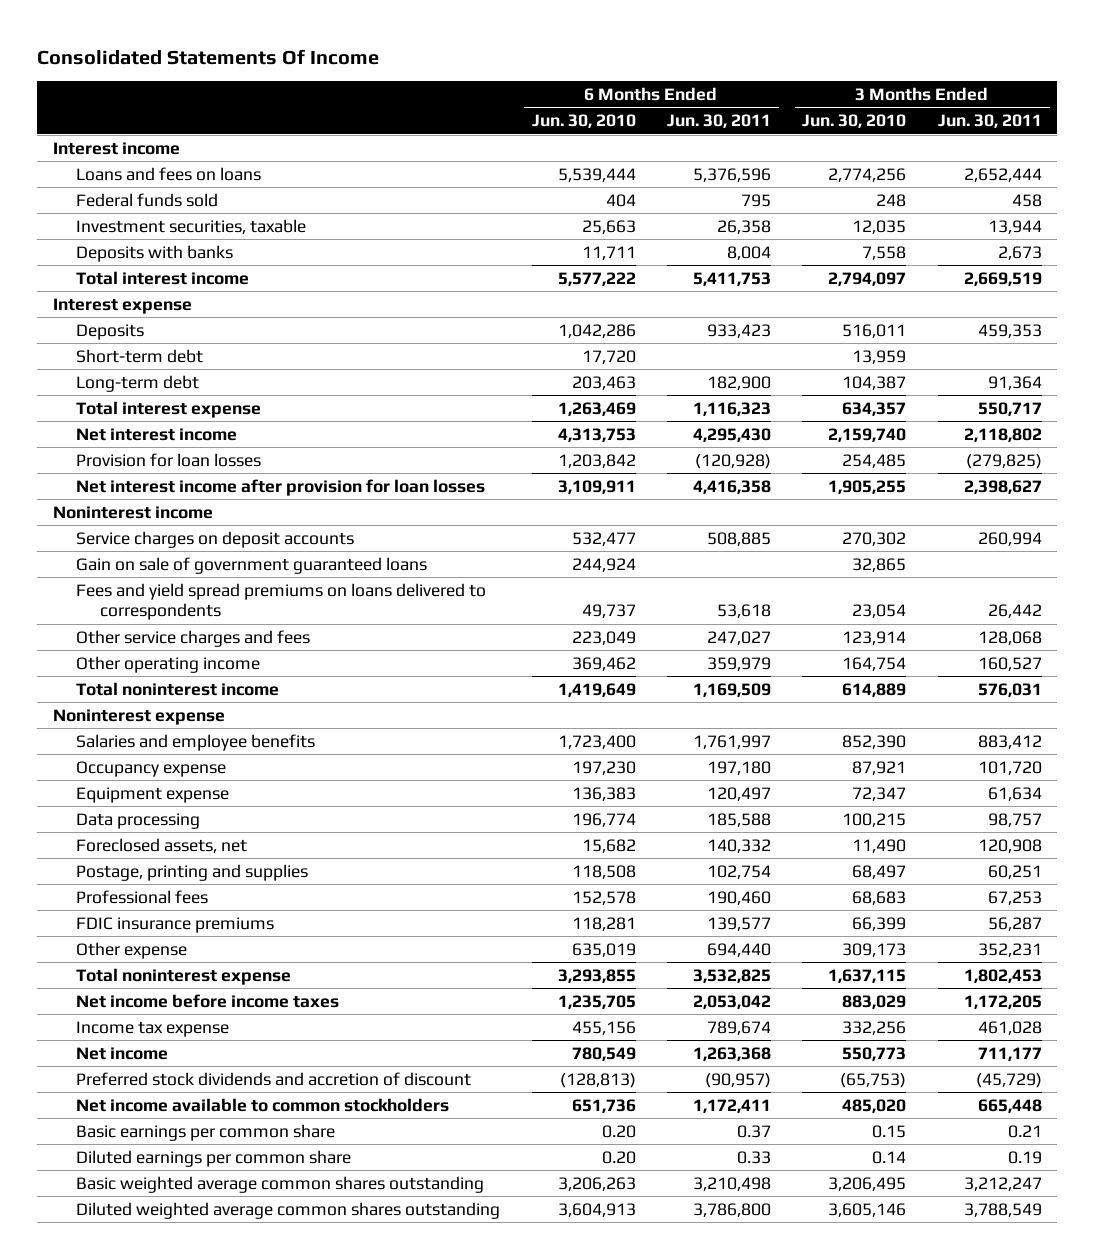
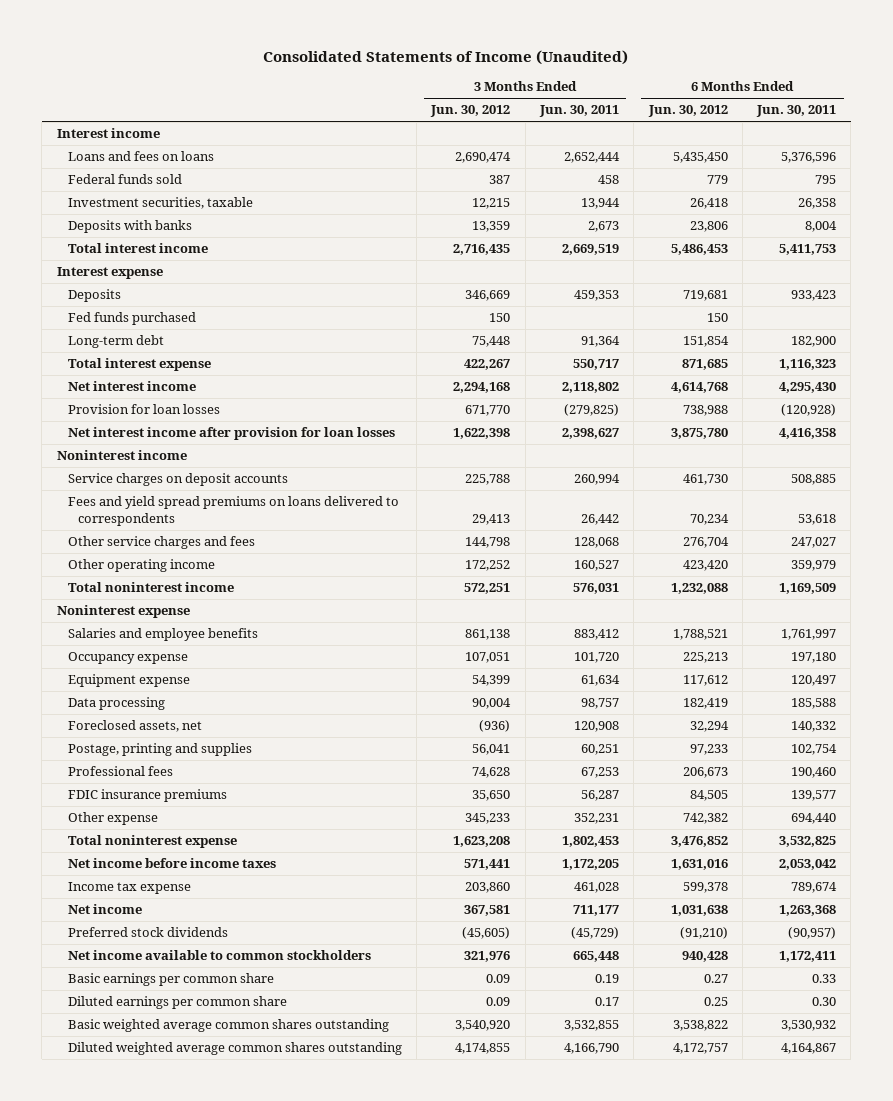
- Consolidated Statements Of Income
+ Consolidated Statements of Income (Unaudited)
- | 6 Months Ended Jun. 30, 2010 | 6 Months Ended Jun. 30, 2011 | 3 Months Ended Jun. 30, 2010 | 3 Months Ended Jun. 30, 2011
+ | 3 Months Ended Jun. 30, 2012 | 3 Months Ended Jun. 30, 2011 | 6 Months Ended Jun. 30, 2012 | 6 Months Ended Jun. 30, 2011
- Short-term debt | 17,720 | | 13,959 |
+ Fed funds purchased | 150 | | 150 |
- Gain on sale of government guaranteed loans | 244,924 | | 32,865 |
- Preferred stock dividends and accretion of discount | (128,813) | (90,957) | (65,753) | (45,729)
+ Preferred stock dividends | (45,605) | (45,729) | (91,210) | (90,957)
- Basic earnings per common share | 0.20 | 0.37 | 0.15 | 0.21
- Diluted earnings per common share | 0.20 | 0.33 | 0.14 | 0.19
- Basic weighted average common shares outstanding | 3,206,263 | 3,210,498 | 3,206,495 | 3,212,247
- Diluted weighted average common shares outstanding | 3,604,913 | 3,786,800 | 3,605,146 | 3,788,549
+ Basic earnings per common share | 0.09 | 0.19 | 0.27 | 0.33
+ Diluted earnings per common share | 0.09 | 0.17 | 0.25 | 0.30
+ Basic weighted average common shares outstanding | 3,540,920 | 3,532,855 | 3,538,822 | 3,530,932
+ Diluted weighted average common shares outstanding | 4,174,855 | 4,166,790 | 4,172,757 | 4,164,867

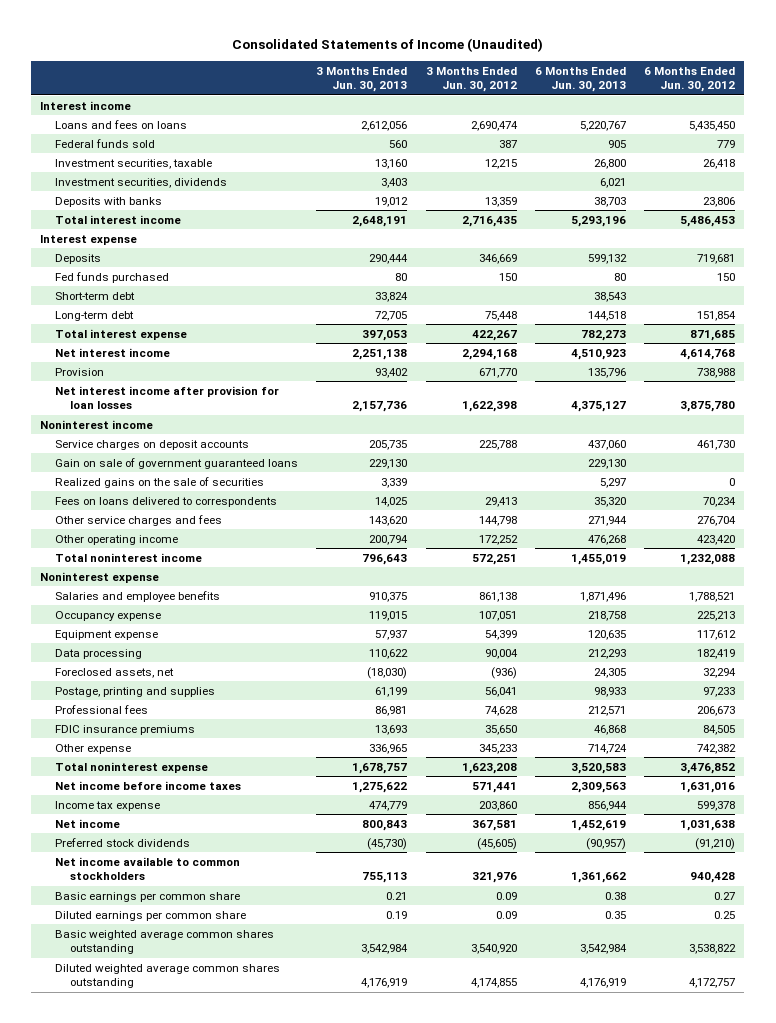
- | 3 Months Ended Jun. 30, 2012 | 3 Months Ended Jun. 30, 2011 | 6 Months Ended Jun. 30, 2012 | 6 Months Ended Jun. 30, 2011
+ | 3 Months Ended Jun. 30, 2013 | 3 Months Ended Jun. 30, 2012 | 6 Months Ended Jun. 30, 2013 | 6 Months Ended Jun. 30, 2012
+ Investment securities, dividends | 3,403 | | 6,021 |
+ Short-term debt | 33,824 | | 38,543 |
- Provision for loan losses | 671,770 | (279,825) | 738,988 | (120,928)
+ Provision | 93,402 | 671,770 | 135,796 | 738,988
- Fees and yield spread premiums on loans delivered to correspondents | 29,413 | 26,442 | 70,234 | 53,618
+ Gain on sale of government guaranteed loans | 229,130 | | 229,130 |
+ Realized gains on the sale of securities | 3,339 | | 5,297 | 0
+ Fees on loans delivered to correspondents | 14,025 | 29,413 | 35,320 | 70,234

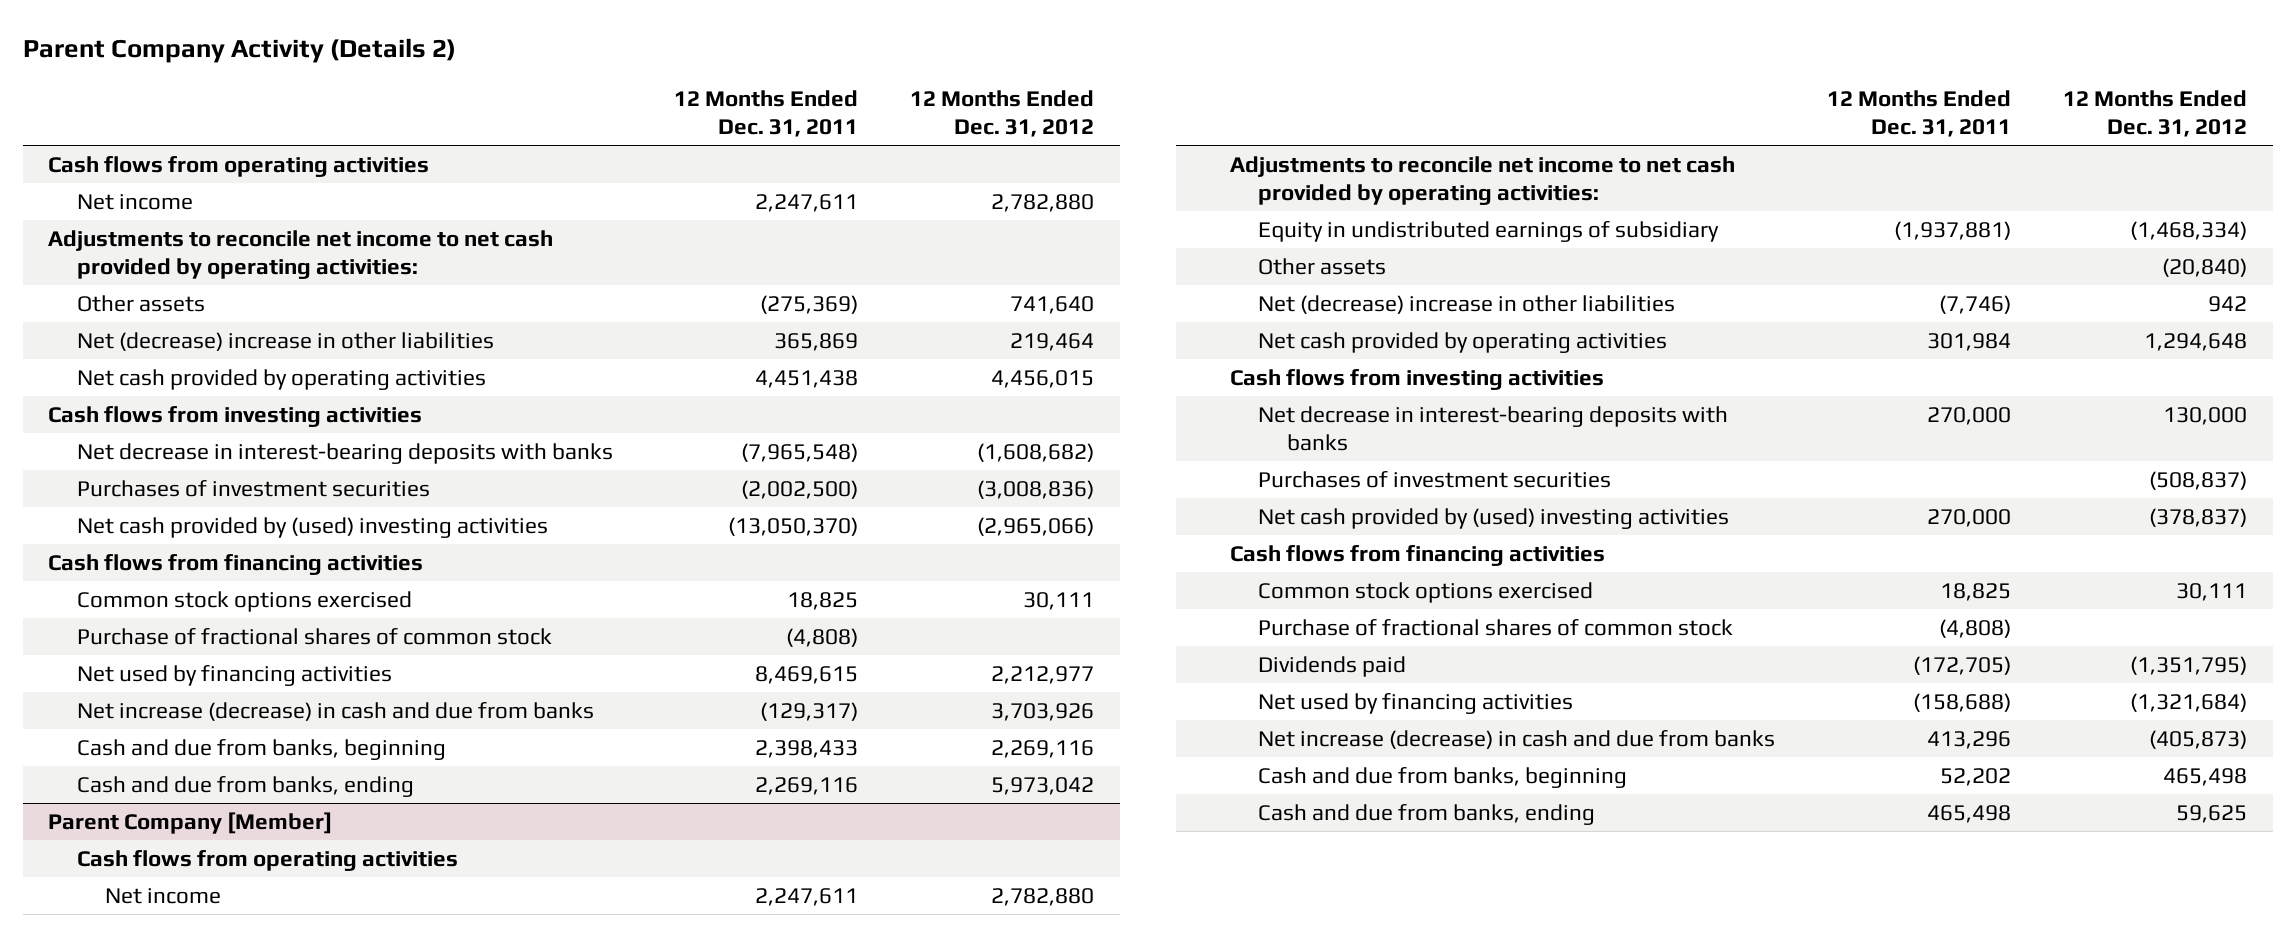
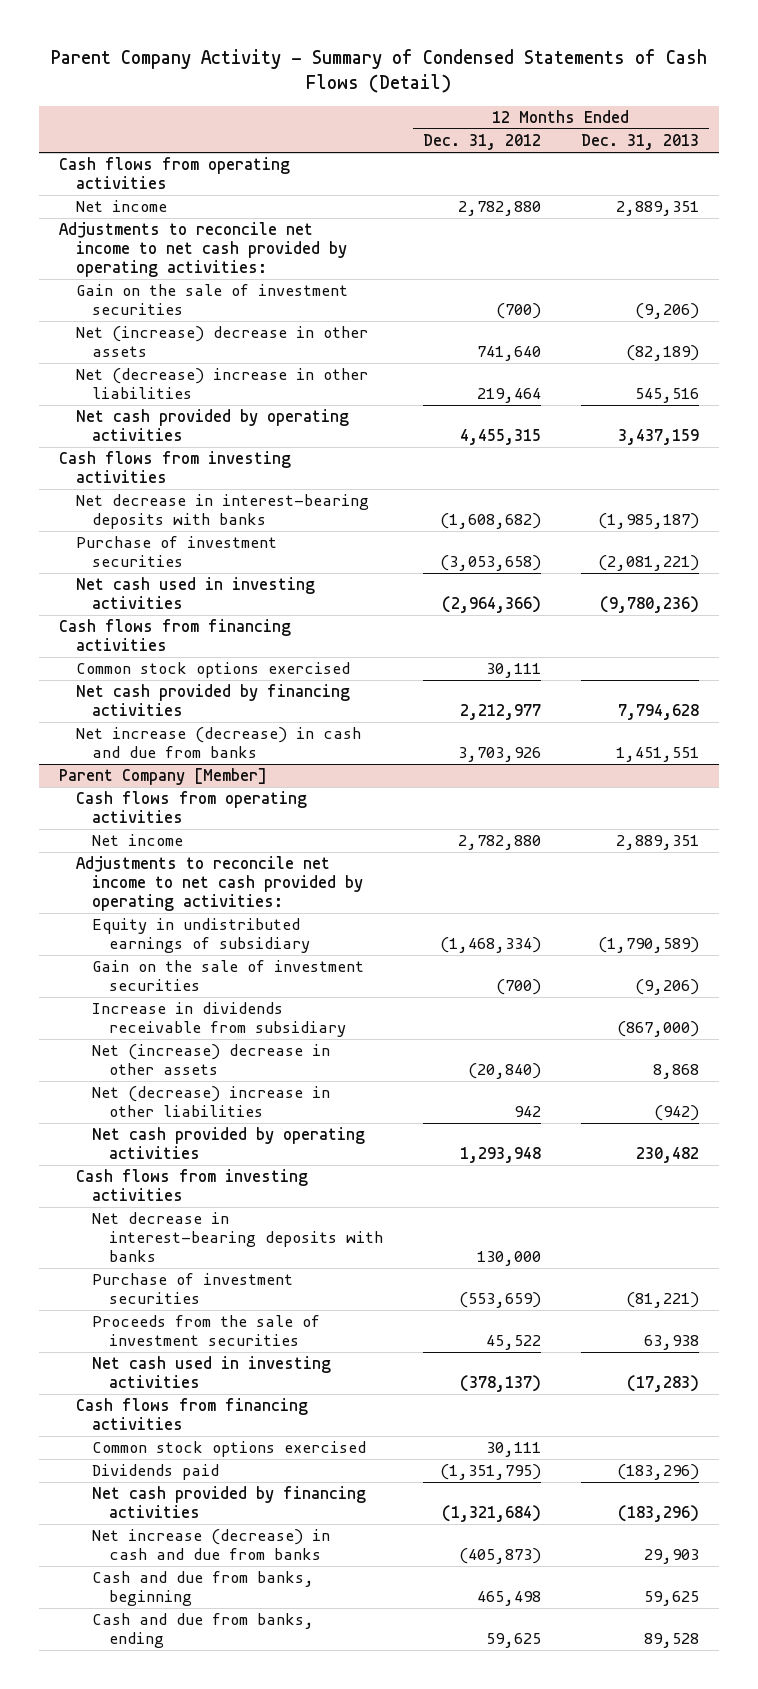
- Parent Company Activity (Details 2)
+ Parent Company Activity - Summary of Condensed Statements of Cash Flows (Detail)
- | 12 Months Ended Dec. 31, 2011 | 12 Months Ended Dec. 31, 2012
+ | 12 Months Ended Dec. 31, 2012 | 12 Months Ended Dec. 31, 2013
- Other assets | (275,369) | 741,640
+ Gain on the sale of investment securities | (700) | (9,206)
+ Net (increase) decrease in other assets | 741,640 | (82,189)
- Net cash provided by operating activities | 4,451,438 | 4,456,015
+ Net cash provided by operating activities | 4,455,315 | 3,437,159
- Purchases of investment securities | (2,002,500) | (3,008,836)
- Net cash provided by (used) investing activities | (13,050,370) | (2,965,066)
+ Purchase of investment securities | (3,053,658) | (2,081,221)
+ Net cash used in investing activities | (2,964,366) | (9,780,236)
- Purchase of fractional shares of common stock | (4,808) |
- Net used by financing activities | 8,469,615 | 2,212,977
+ Net cash provided by financing activities | 2,212,977 | 7,794,628
- Cash and due from banks, beginning | 2,398,433 | 2,269,116
- Cash and due from banks, ending | 2,269,116 | 5,973,042
@ Parent Company [Member]
- Other assets | | (20,840)
+ Gain on the sale of investment securities | (700) | (9,206)
+ Increase in dividends receivable from subsidiary | | (867,000)
+ Net (increase) decrease in other assets | (20,840) | 8,868
- Net cash provided by operating activities | 301,984 | 1,294,648
+ Net cash provided by operating activities | 1,293,948 | 230,482
- Purchases of investment securities | | (508,837)
- Net cash provided by (used) investing activities | 270,000 | (378,837)
+ Purchase of investment securities | (553,659) | (81,221)
+ Proceeds from the sale of investment securities | 45,522 | 63,938
+ Net cash used in investing activities | (378,137) | (17,283)
- Purchase of fractional shares of common stock | (4,808) |
- Net used by financing activities | (158,688) | (1,321,684)
+ Net cash provided by financing activities | (1,321,684) | (183,296)

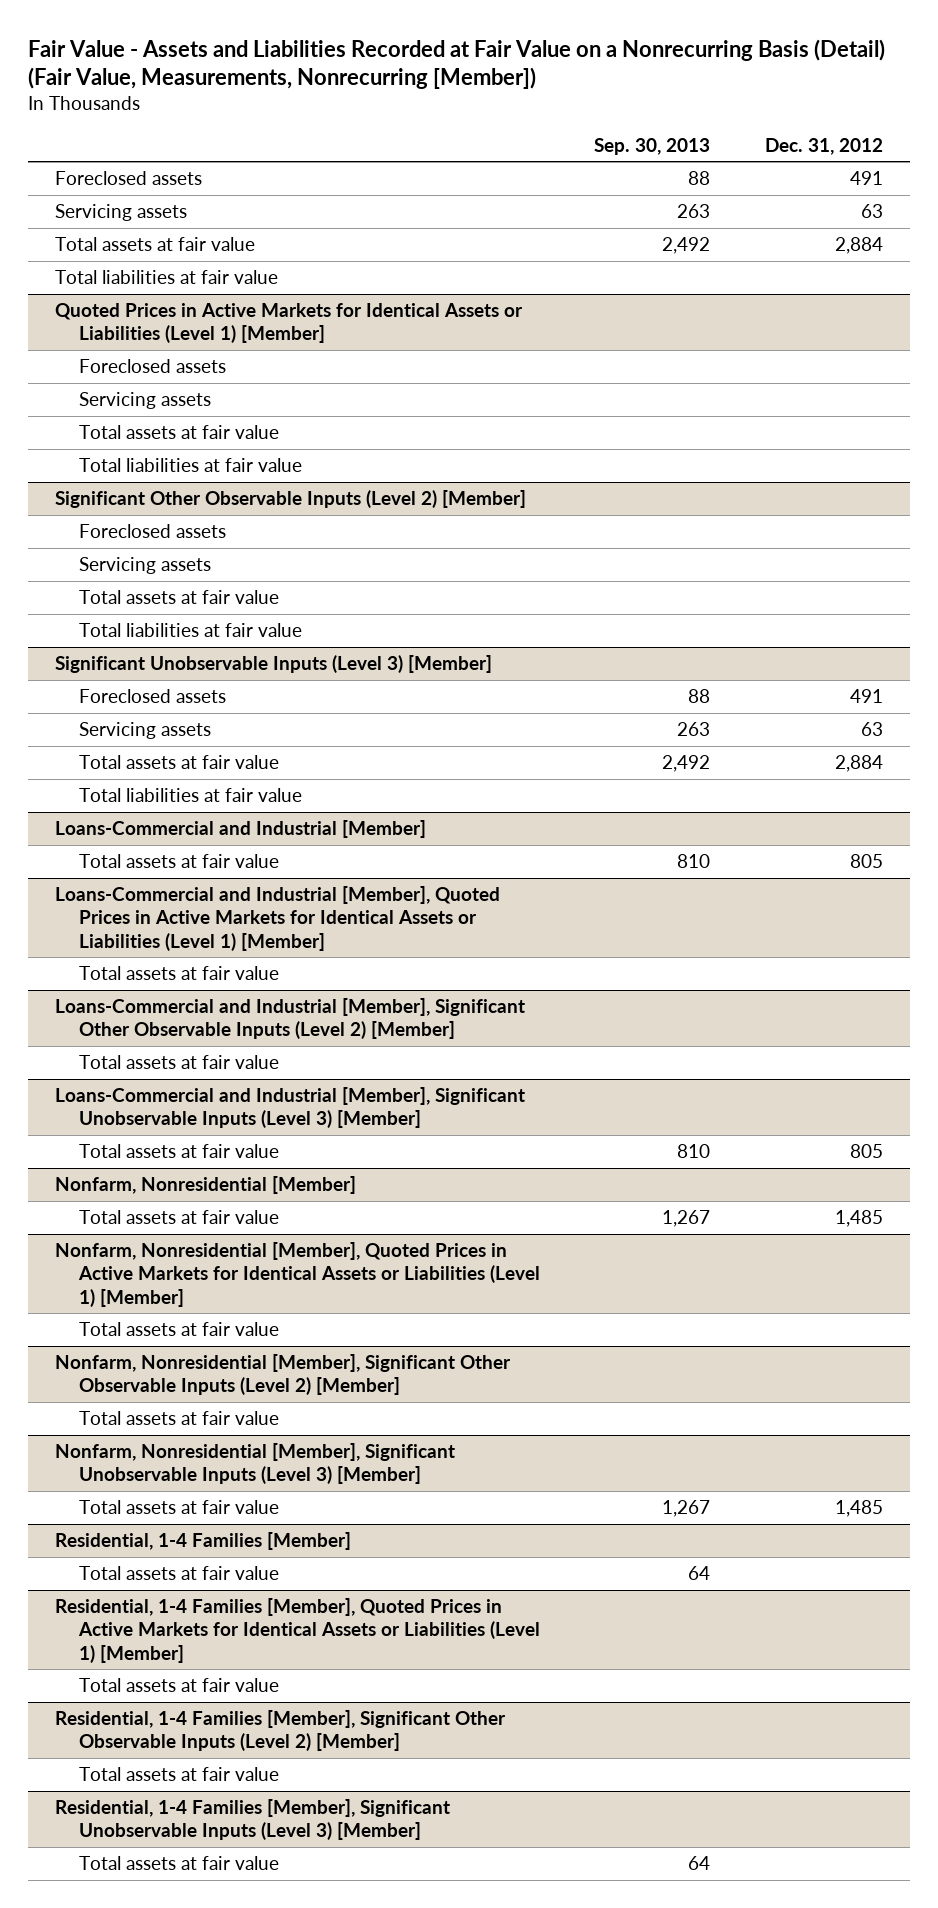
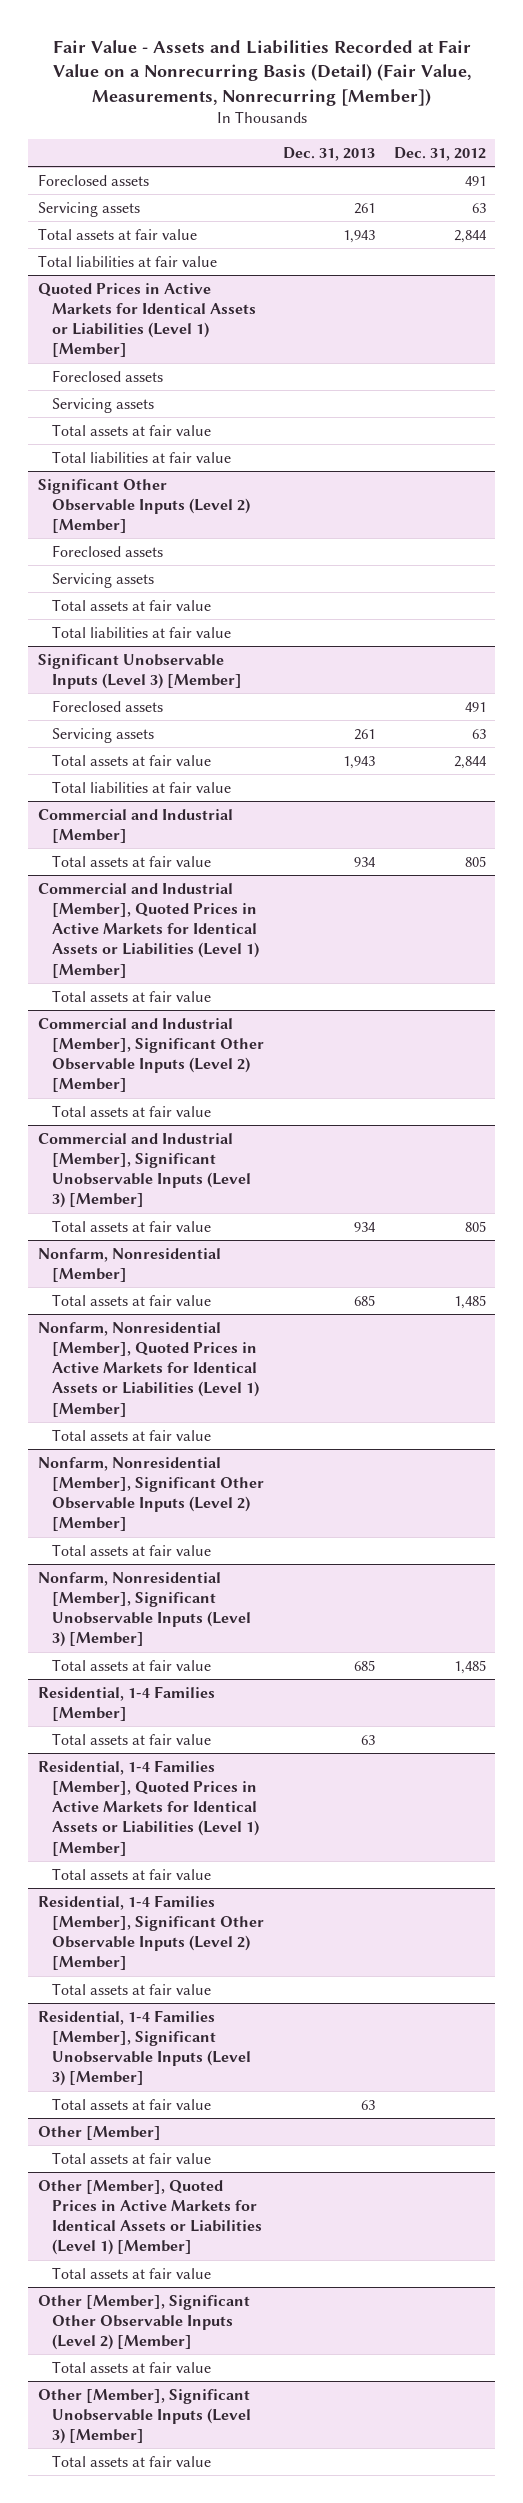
- | Sep. 30, 2013 | Dec. 31, 2012
+ | Dec. 31, 2013 | Dec. 31, 2012
- Total assets at fair value | 2,492 | 2,884
+ Total assets at fair value | 1,943 | 2,844
@ Significant Unobservable Inputs (Level 3) [Member]
- Total assets at fair value | 2,492 | 2,884
+ Total assets at fair value | 1,943 | 2,844
- Loans-Commercial and Industrial [Member]
+ Commercial and Industrial [Member]
- Loans-Commercial and Industrial [Member], Quoted Prices in Active Markets for Identical Assets or Liabilities (Level 1) [Member]
+ Commercial and Industrial [Member], Quoted Prices in Active Markets for Identical Assets or Liabilities (Level 1) [Member]
- Loans-Commercial and Industrial [Member], Significant Other Observable Inputs (Level 2) [Member]
+ Commercial and Industrial [Member], Significant Other Observable Inputs (Level 2) [Member]
- Loans-Commercial and Industrial [Member], Significant Unobservable Inputs (Level 3) [Member]
+ Commercial and Industrial [Member], Significant Unobservable Inputs (Level 3) [Member]
+ Other [Member]
+ Total assets at fair value
+ Other [Member], Quoted Prices in Active Markets for Identical Assets or Liabilities (Level 1) [Member]
+ Total assets at fair value
+ Other [Member], Significant Other Observable Inputs (Level 2) [Member]
+ Total assets at fair value
+ Other [Member], Significant Unobservable Inputs (Level 3) [Member]
+ Total assets at fair value

